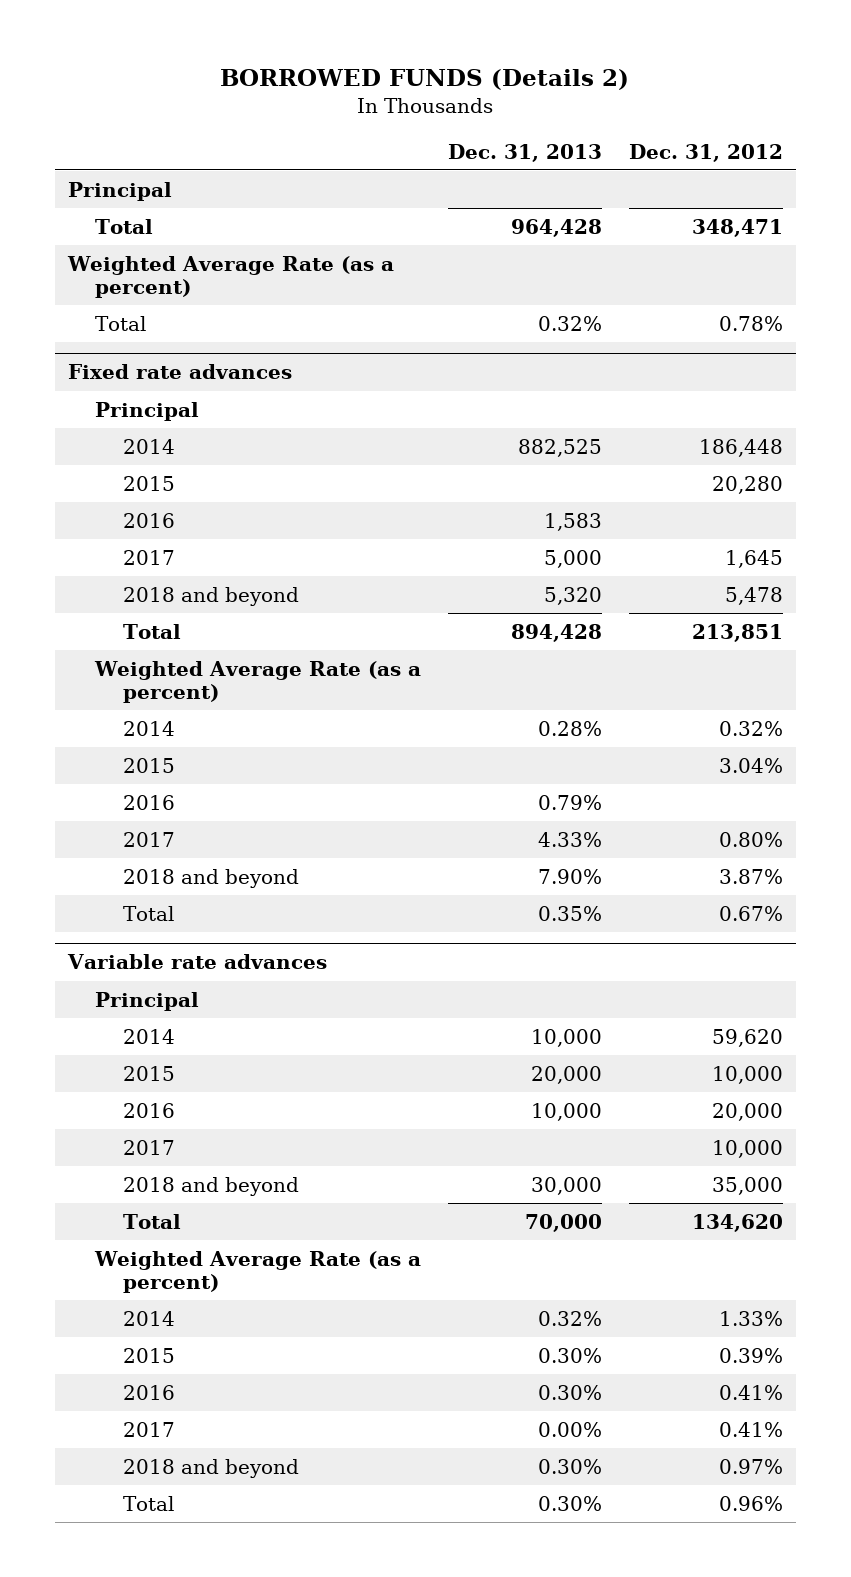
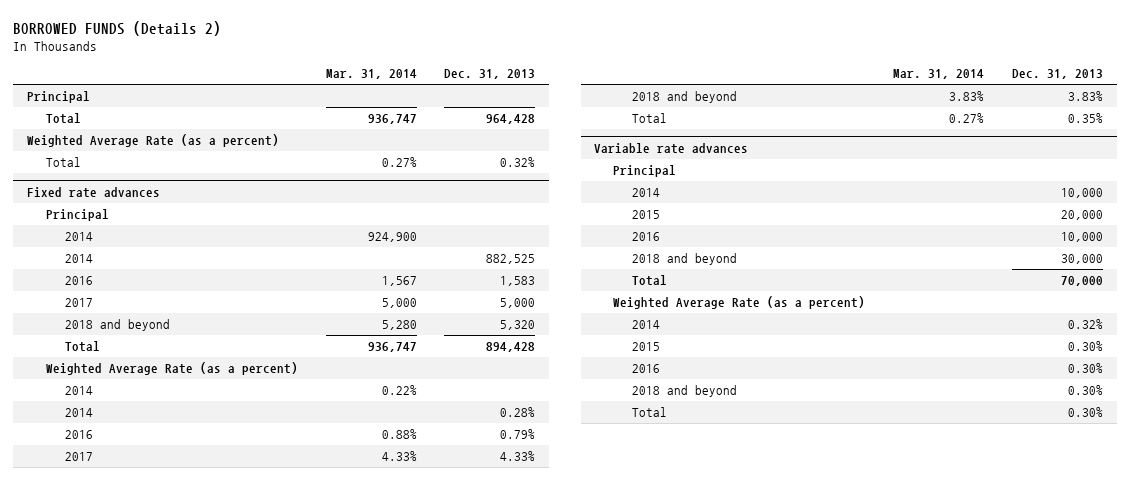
- | Dec. 31, 2013 | Dec. 31, 2012
+ | Mar. 31, 2014 | Dec. 31, 2013
@ Fixed rate advances
+ 2014 | 924,900 |
- 2015 | | 20,280
+ 2014 | 0.22% |
- 2015 | | 3.04%
- 2018 and beyond | 7.90% | 3.87%
+ 2018 and beyond | 3.83% | 3.83%
@ Variable rate advances
- 2017 | | 10,000
- 2017 | 0.00% | 0.41%

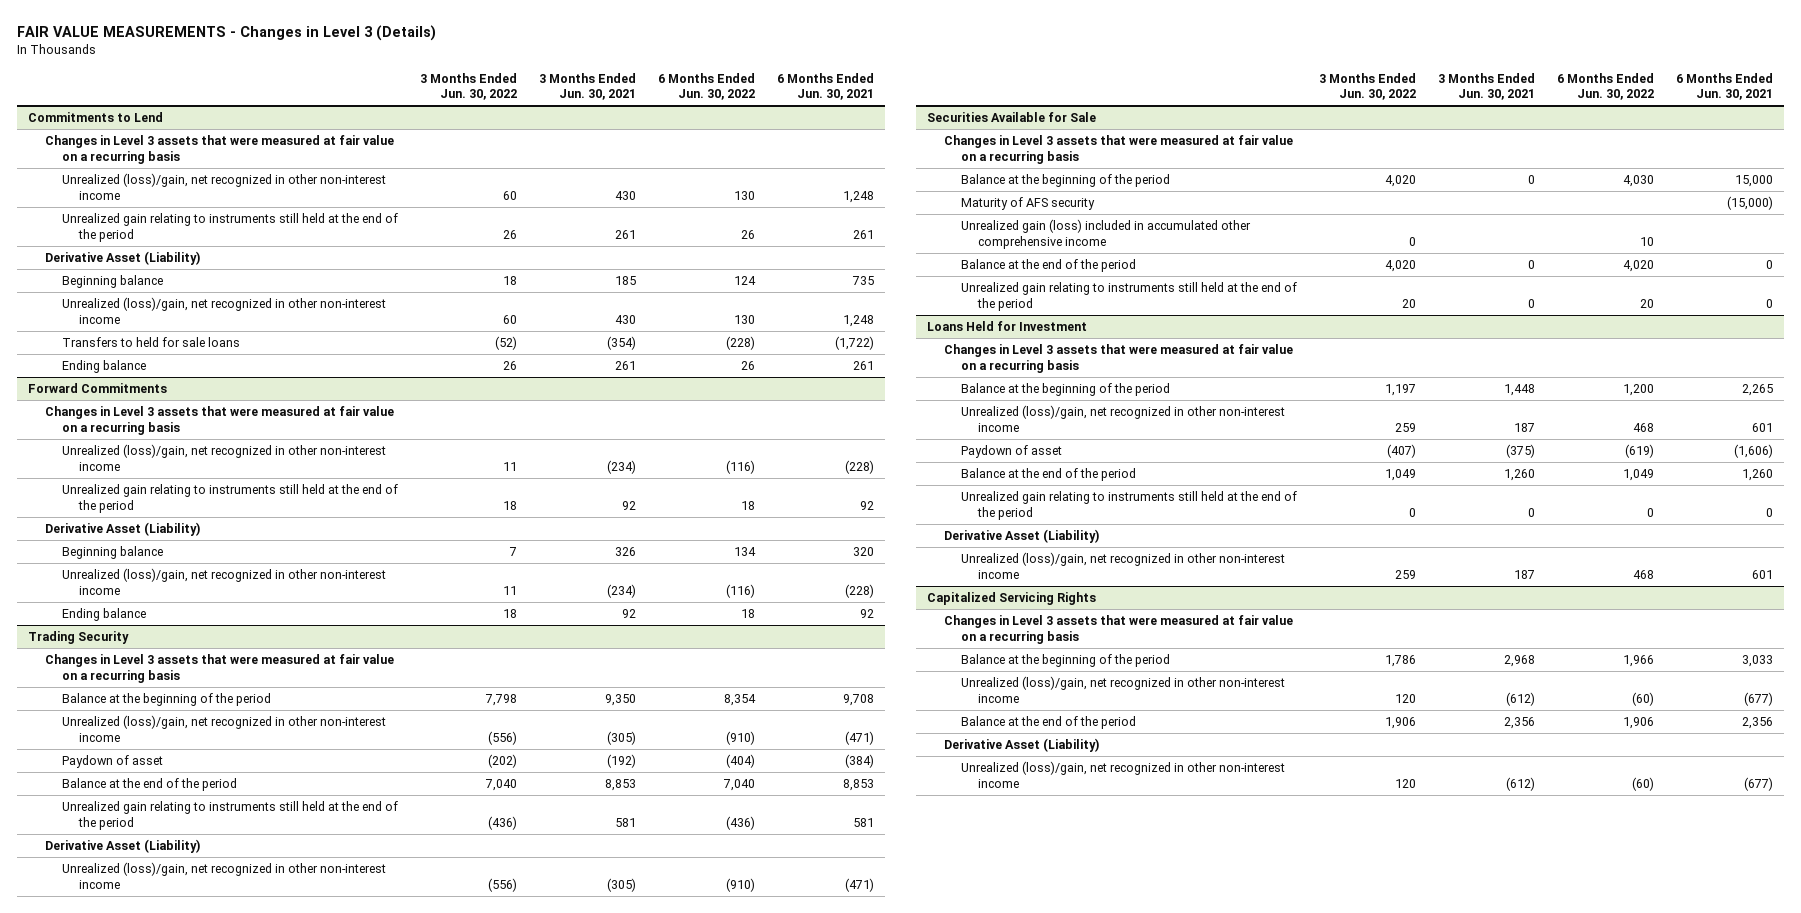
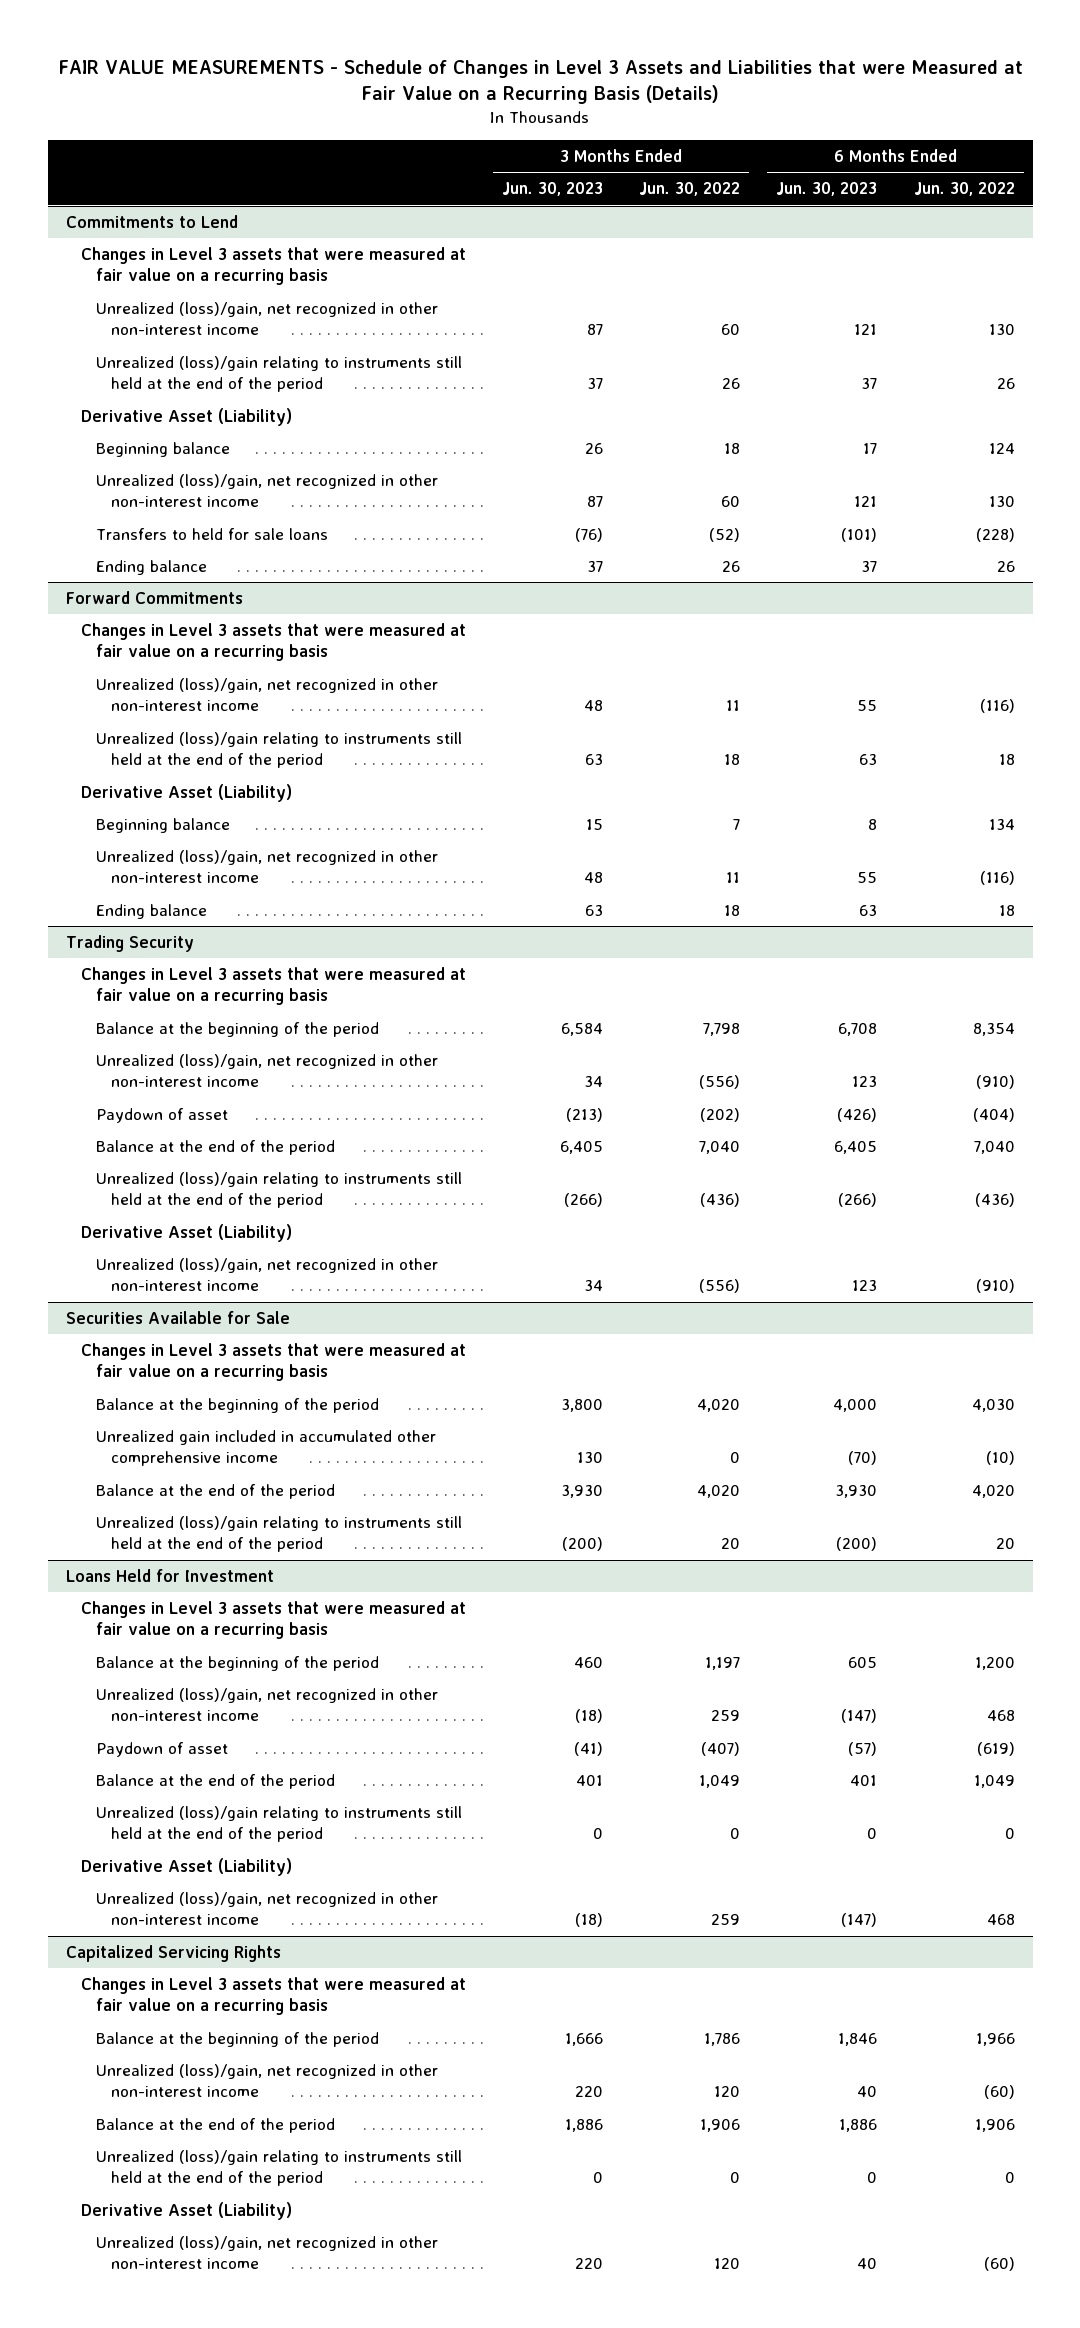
- FAIR VALUE MEASUREMENTS - Changes in Level 3 (Details)
+ FAIR VALUE MEASUREMENTS - Schedule of Changes in Level 3 Assets and Liabilities that were Measured at Fair Value on a Recurring Basis (Details)
- | 3 Months Ended Jun. 30, 2022 | 3 Months Ended Jun. 30, 2021 | 6 Months Ended Jun. 30, 2022 | 6 Months Ended Jun. 30, 2021
+ | 3 Months Ended Jun. 30, 2023 | 3 Months Ended Jun. 30, 2022 | 6 Months Ended Jun. 30, 2023 | 6 Months Ended Jun. 30, 2022
@ Commitments to Lend
- Unrealized gain relating to instruments still held at the end of the period | 26 | 261 | 26 | 261
+ Unrealized (loss)/gain relating to instruments still held at the end of the period | 37 | 26 | 37 | 26
@ Forward Commitments
- Unrealized gain relating to instruments still held at the end of the period | 18 | 92 | 18 | 92
+ Unrealized (loss)/gain relating to instruments still held at the end of the period | 63 | 18 | 63 | 18
@ Trading Security
- Unrealized gain relating to instruments still held at the end of the period | (436) | 581 | (436) | 581
+ Unrealized (loss)/gain relating to instruments still held at the end of the period | (266) | (436) | (266) | (436)
@ Securities Available for Sale
- Maturity of AFS security | | | | (15,000)
- Unrealized gain (loss) included in accumulated other comprehensive income | 0 | | 10 |
+ Unrealized gain included in accumulated other comprehensive income | 130 | 0 | (70) | (10)
- Unrealized gain relating to instruments still held at the end of the period | 20 | 0 | 20 | 0
+ Unrealized (loss)/gain relating to instruments still held at the end of the period | (200) | 20 | (200) | 20
@ Loans Held for Investment
- Unrealized gain relating to instruments still held at the end of the period | 0 | 0 | 0 | 0
+ Unrealized (loss)/gain relating to instruments still held at the end of the period | 0 | 0 | 0 | 0
@ Capitalized Servicing Rights
+ Unrealized (loss)/gain relating to instruments still held at the end of the period | 0 | 0 | 0 | 0

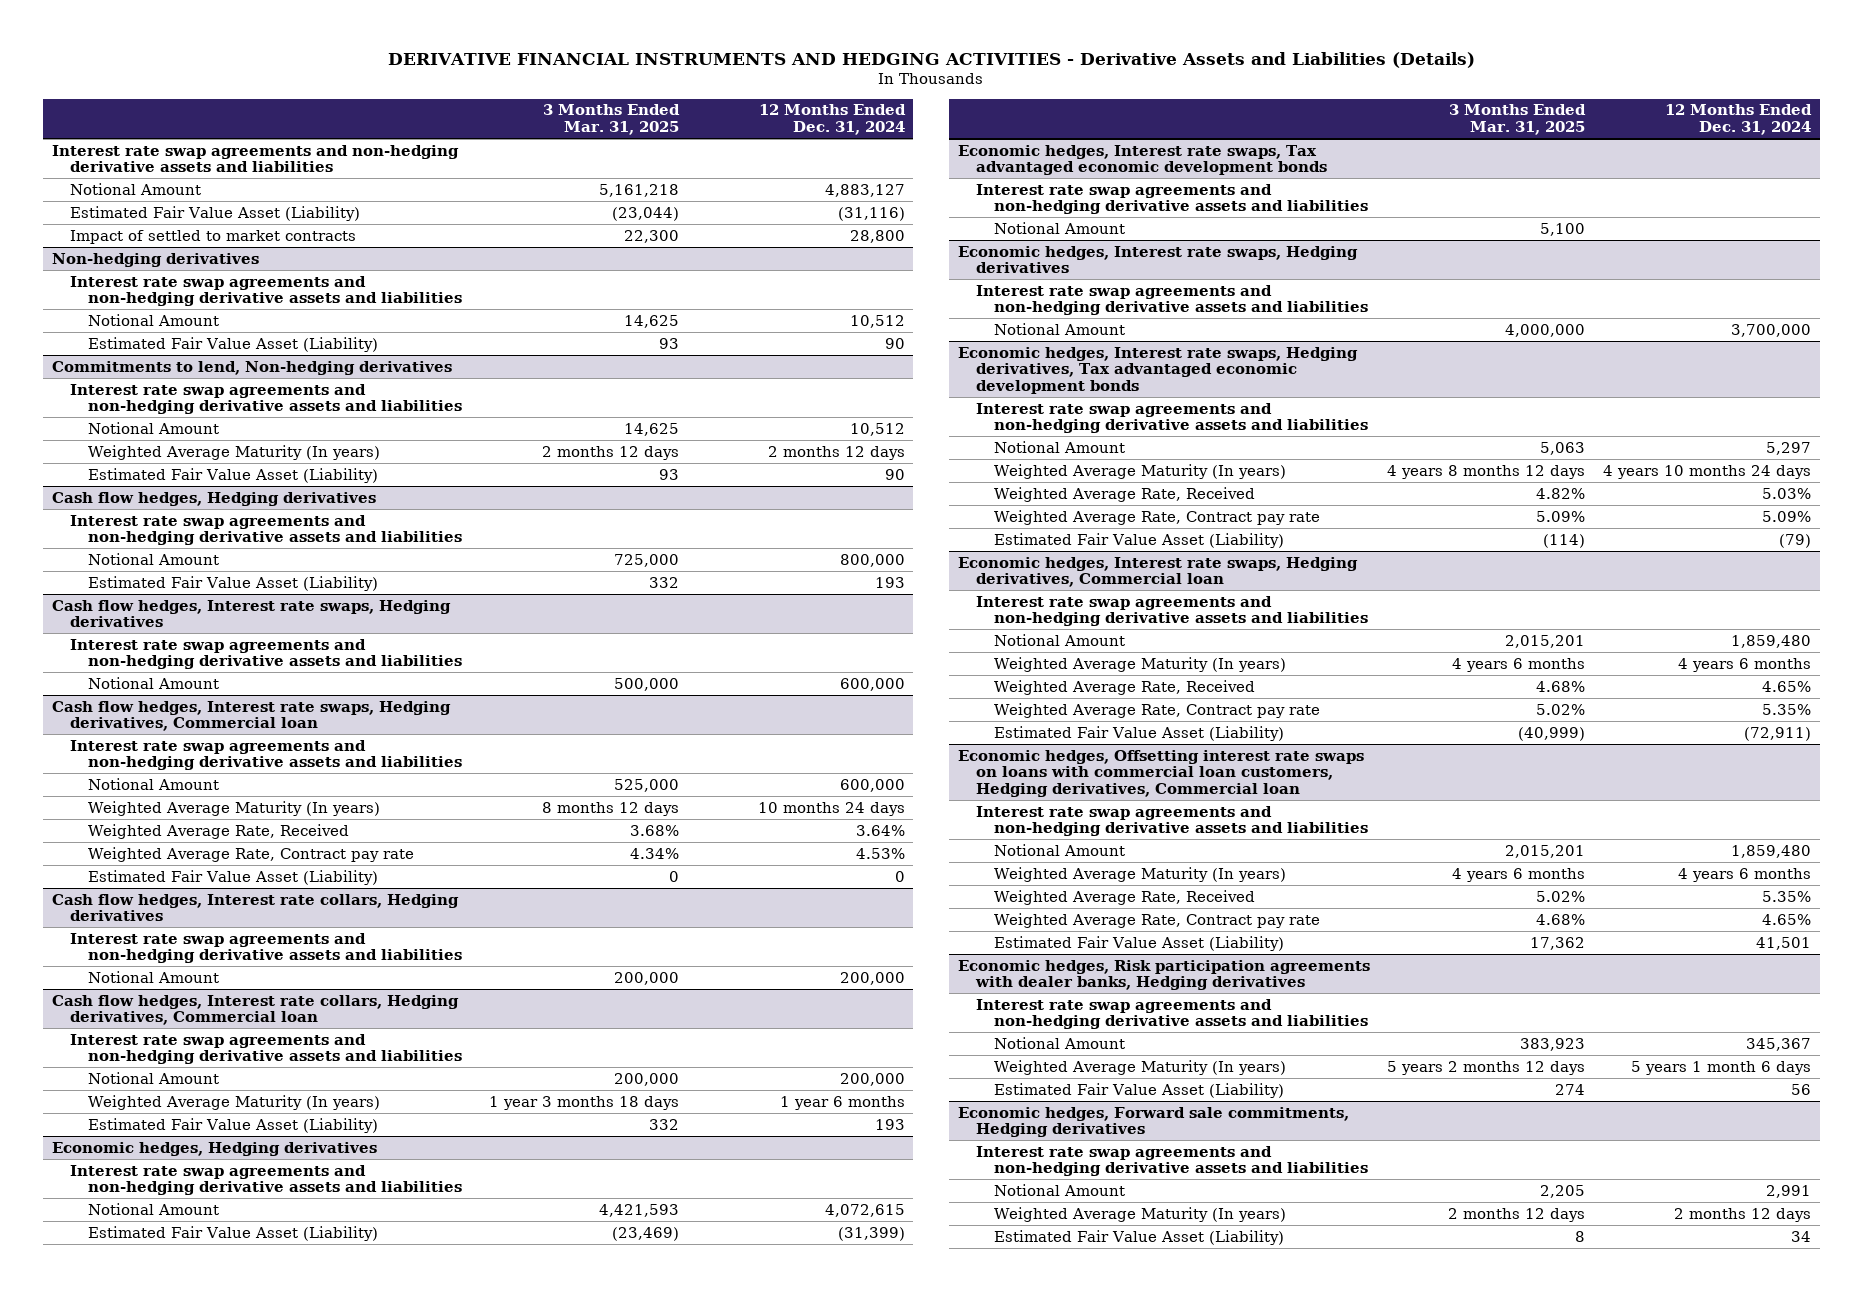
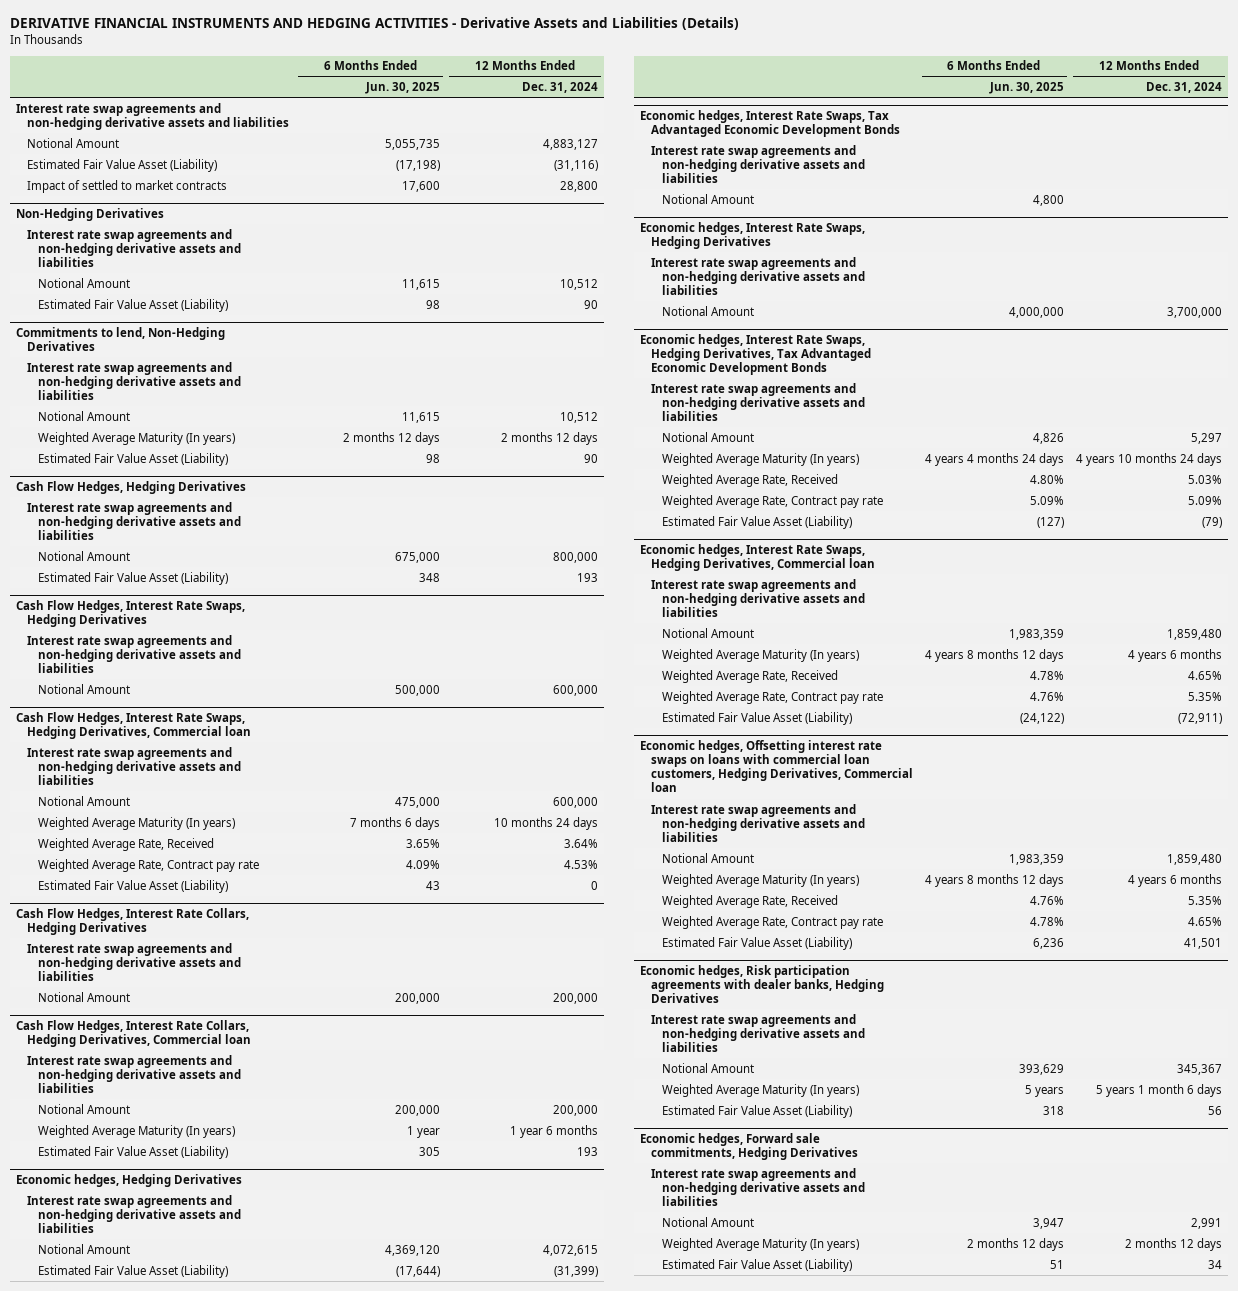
- | 3 Months Ended Mar. 31, 2025 | 12 Months Ended Dec. 31, 2024
+ | 6 Months Ended Jun. 30, 2025 | 12 Months Ended Dec. 31, 2024
- Non-hedging derivatives
+ Non-Hedging Derivatives
- Commitments to lend, Non-hedging derivatives
+ Commitments to lend, Non-Hedging Derivatives
- Cash flow hedges, Hedging derivatives
+ Cash Flow Hedges, Hedging Derivatives
- Cash flow hedges, Interest rate swaps, Hedging derivatives
+ Cash Flow Hedges, Interest Rate Swaps, Hedging Derivatives
- Cash flow hedges, Interest rate swaps, Hedging derivatives, Commercial loan
+ Cash Flow Hedges, Interest Rate Swaps, Hedging Derivatives, Commercial loan
- Cash flow hedges, Interest rate collars, Hedging derivatives
+ Cash Flow Hedges, Interest Rate Collars, Hedging Derivatives
- Cash flow hedges, Interest rate collars, Hedging derivatives, Commercial loan
+ Cash Flow Hedges, Interest Rate Collars, Hedging Derivatives, Commercial loan
- Economic hedges, Hedging derivatives
+ Economic hedges, Hedging Derivatives
- Economic hedges, Interest rate swaps, Tax advantaged economic development bonds
+ Economic hedges, Interest Rate Swaps, Tax Advantaged Economic Development Bonds
- Economic hedges, Interest rate swaps, Hedging derivatives
+ Economic hedges, Interest Rate Swaps, Hedging Derivatives
- Economic hedges, Interest rate swaps, Hedging derivatives, Tax advantaged economic development bonds
+ Economic hedges, Interest Rate Swaps, Hedging Derivatives, Tax Advantaged Economic Development Bonds
- Economic hedges, Interest rate swaps, Hedging derivatives, Commercial loan
+ Economic hedges, Interest Rate Swaps, Hedging Derivatives, Commercial loan
- Economic hedges, Offsetting interest rate swaps on loans with commercial loan customers, Hedging derivatives, Commercial loan
+ Economic hedges, Offsetting interest rate swaps on loans with commercial loan customers, Hedging Derivatives, Commercial loan
- Economic hedges, Risk participation agreements with dealer banks, Hedging derivatives
+ Economic hedges, Risk participation agreements with dealer banks, Hedging Derivatives
- Economic hedges, Forward sale commitments, Hedging derivatives
+ Economic hedges, Forward sale commitments, Hedging Derivatives

